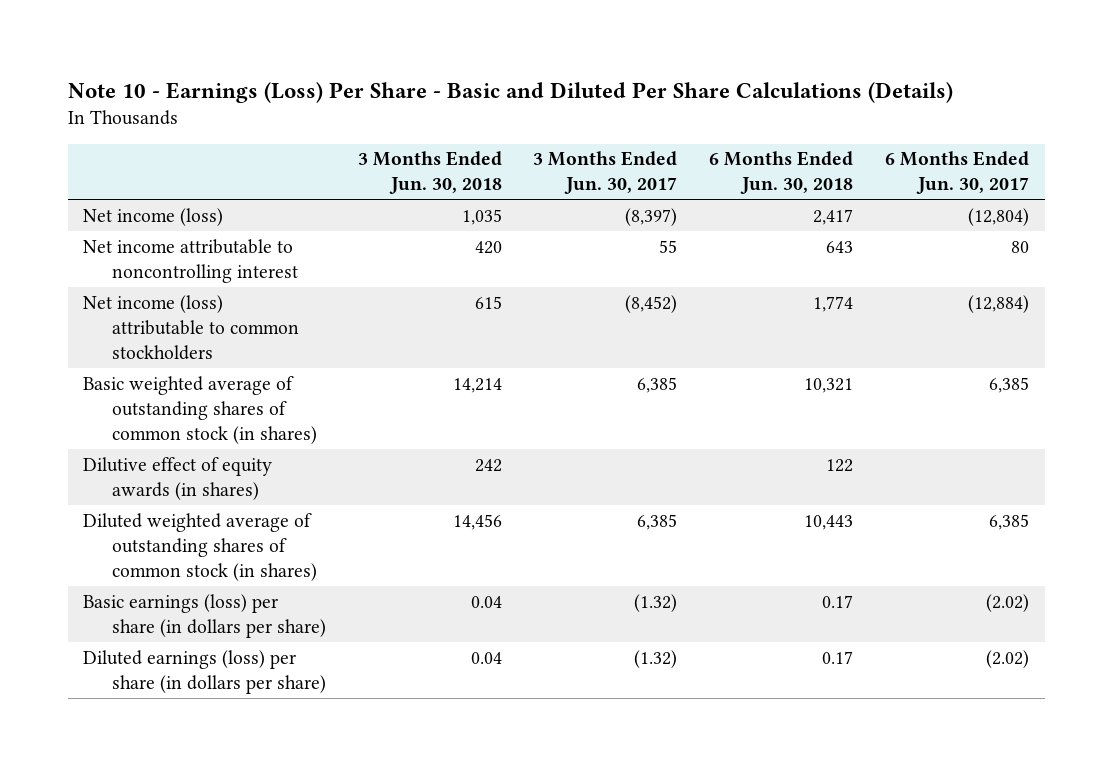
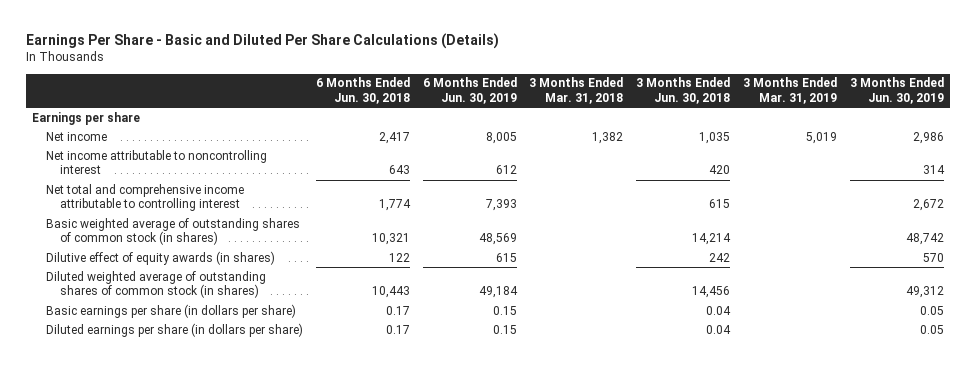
- Note 10 - Earnings (Loss) Per Share - Basic and Diluted Per Share Calculations (Details)
+ Earnings Per Share - Basic and Diluted Per Share Calculations (Details)
- | 3 Months Ended Jun. 30, 2018 | 3 Months Ended Jun. 30, 2017 | 6 Months Ended Jun. 30, 2018 | 6 Months Ended Jun. 30, 2017
+ | 6 Months Ended Jun. 30, 2018 | 6 Months Ended Jun. 30, 2019 | 3 Months Ended Mar. 31, 2018 | 3 Months Ended Jun. 30, 2018 | 3 Months Ended Mar. 31, 2019 | 3 Months Ended Jun. 30, 2019
- Net income (loss) | 1,035 | (8,397) | 2,417 | (12,804)
+ Earnings per share
+ Net income | 2,417 | 8,005 | 1,382 | 1,035 | 5,019 | 2,986
- Net income (loss) attributable to common stockholders | 615 | (8,452) | 1,774 | (12,884)
+ Net total and comprehensive income attributable to controlling interest | 1,774 | 7,393 | | 615 | | 2,672
- Basic earnings (loss) per share (in dollars per share) | 0.04 | (1.32) | 0.17 | (2.02)
- Diluted earnings (loss) per share (in dollars per share) | 0.04 | (1.32) | 0.17 | (2.02)
+ Basic earnings per share (in dollars per share) | 0.17 | 0.15 | | 0.04 | | 0.05
+ Diluted earnings per share (in dollars per share) | 0.17 | 0.15 | | 0.04 | | 0.05

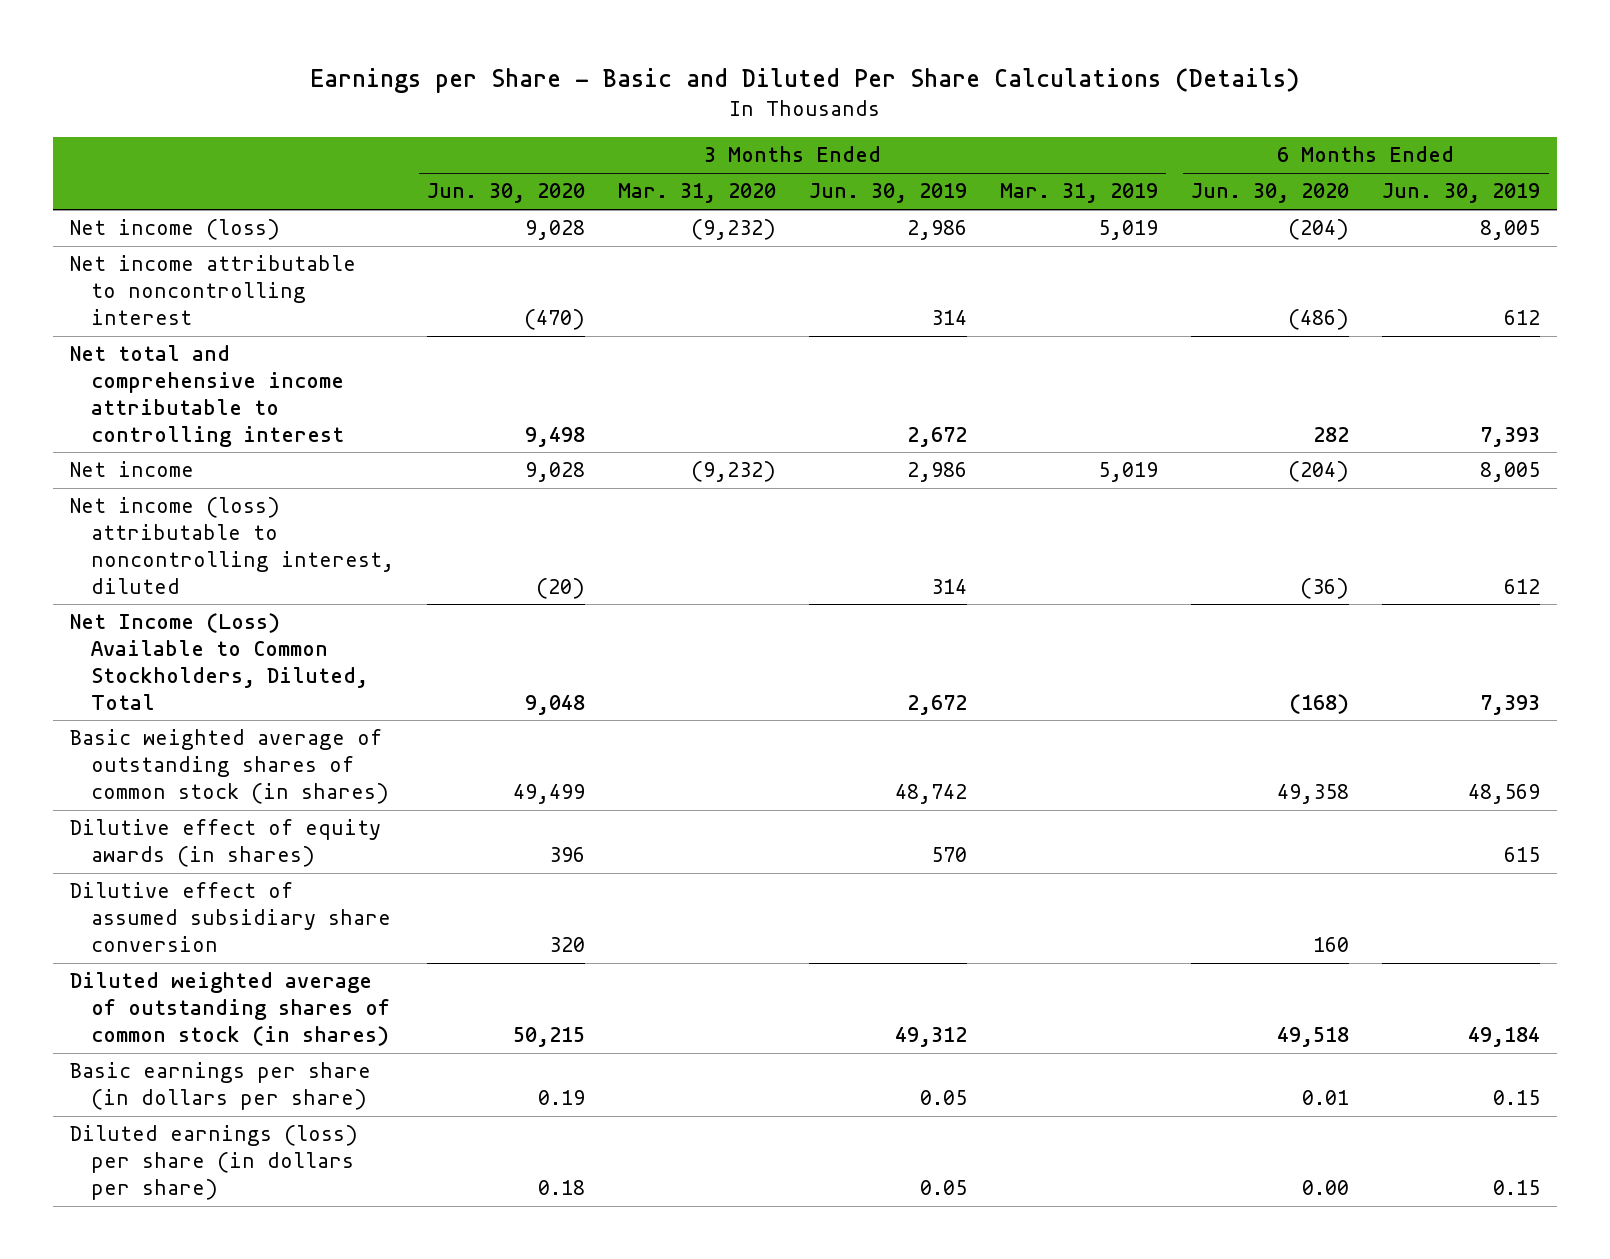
- Earnings Per Share - Basic and Diluted Per Share Calculations (Details)
+ Earnings per Share - Basic and Diluted Per Share Calculations (Details)
- | 6 Months Ended Jun. 30, 2018 | 6 Months Ended Jun. 30, 2019 | 3 Months Ended Mar. 31, 2018 | 3 Months Ended Jun. 30, 2018 | 3 Months Ended Mar. 31, 2019 | 3 Months Ended Jun. 30, 2019
+ | 3 Months Ended Jun. 30, 2020 | 3 Months Ended Mar. 31, 2020 | 3 Months Ended Jun. 30, 2019 | 3 Months Ended Mar. 31, 2019 | 6 Months Ended Jun. 30, 2020 | 6 Months Ended Jun. 30, 2019
- Earnings per share
+ Net income (loss) | 9,028 | (9,232) | 2,986 | 5,019 | (204) | 8,005
moved down: Net income | 9,028 | (9,232) | 2,986 | 5,019 | (204) | 8,005
+ Net income (loss) attributable to noncontrolling interest, diluted | (20) | | 314 | | (36) | 612
+ Net Income (Loss) Available to Common Stockholders, Diluted, Total | 9,048 | | 2,672 | | (168) | 7,393
+ Dilutive effect of assumed subsidiary share conversion | 320 | | | | 160 |
- Diluted earnings per share (in dollars per share) | 0.17 | 0.15 | | 0.04 | | 0.05
+ Diluted earnings (loss) per share (in dollars per share) | 0.18 | | 0.05 | | 0.00 | 0.15

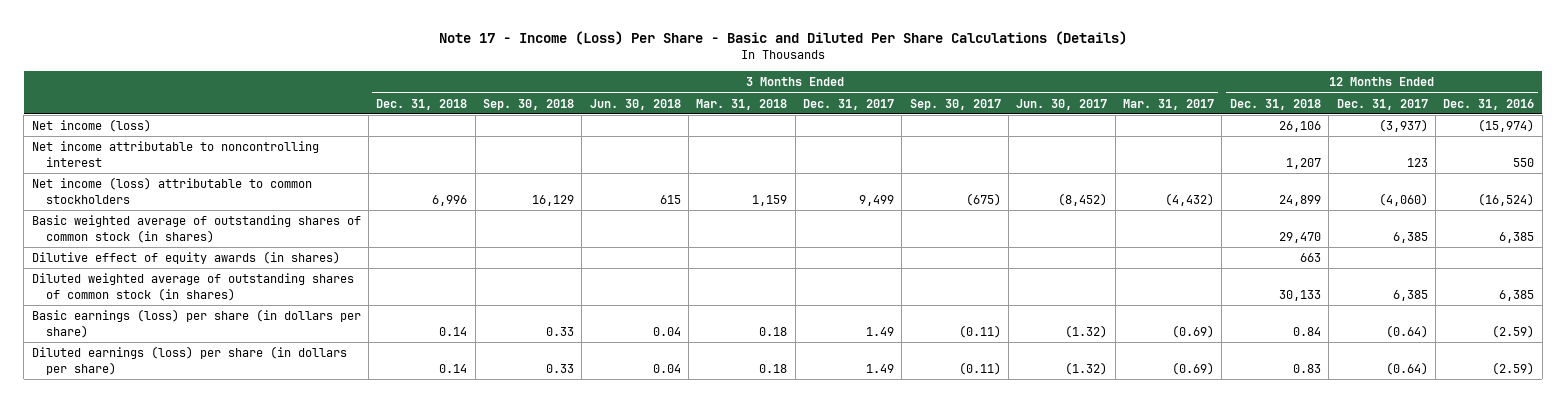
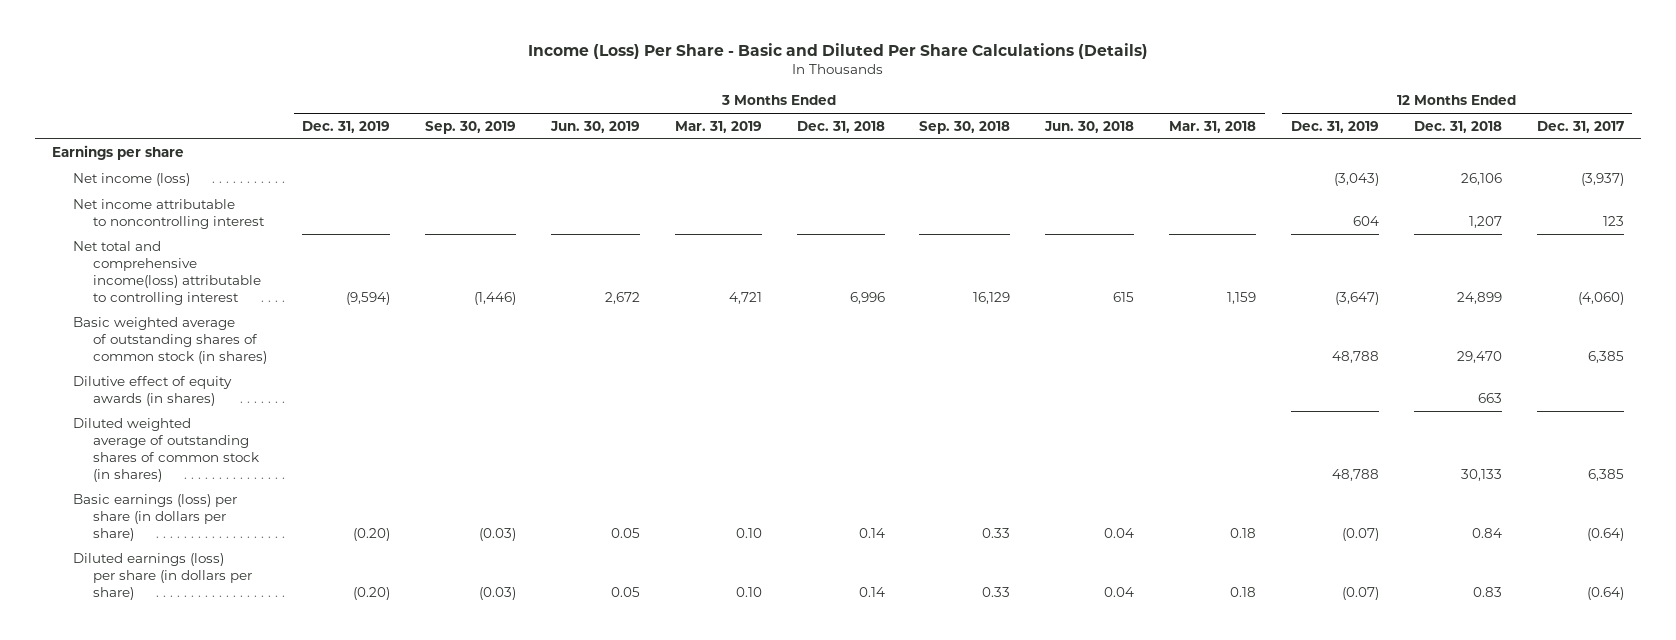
- Note 17 - Income (Loss) Per Share - Basic and Diluted Per Share Calculations (Details)
+ Income (Loss) Per Share - Basic and Diluted Per Share Calculations (Details)
- | 3 Months Ended Dec. 31, 2018 | 3 Months Ended Sep. 30, 2018 | 3 Months Ended Jun. 30, 2018 | 3 Months Ended Mar. 31, 2018 | 3 Months Ended Dec. 31, 2017 | 3 Months Ended Sep. 30, 2017 | 3 Months Ended Jun. 30, 2017 | 3 Months Ended Mar. 31, 2017 | 12 Months Ended Dec. 31, 2018 | 12 Months Ended Dec. 31, 2017 | 12 Months Ended Dec. 31, 2016
+ | 3 Months Ended Dec. 31, 2019 | 3 Months Ended Sep. 30, 2019 | 3 Months Ended Jun. 30, 2019 | 3 Months Ended Mar. 31, 2019 | 3 Months Ended Dec. 31, 2018 | 3 Months Ended Sep. 30, 2018 | 3 Months Ended Jun. 30, 2018 | 3 Months Ended Mar. 31, 2018 | 12 Months Ended Dec. 31, 2019 | 12 Months Ended Dec. 31, 2018 | 12 Months Ended Dec. 31, 2017
+ Earnings per share
- Net income (loss) attributable to common stockholders | 6,996 | 16,129 | 615 | 1,159 | 9,499 | (675) | (8,452) | (4,432) | 24,899 | (4,060) | (16,524)
+ Net total and comprehensive income(loss) attributable to controlling interest | (9,594) | (1,446) | 2,672 | 4,721 | 6,996 | 16,129 | 615 | 1,159 | (3,647) | 24,899 | (4,060)

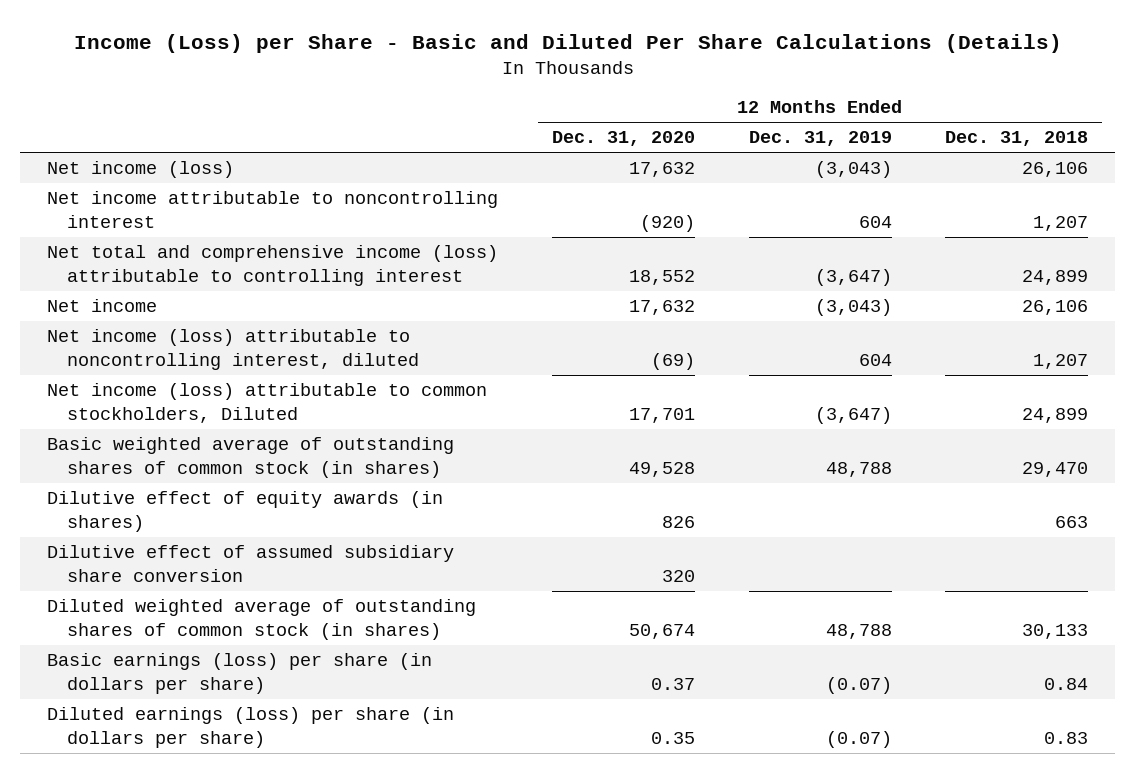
- Income (Loss) Per Share - Basic and Diluted Per Share Calculations (Details)
+ Income (Loss) per Share - Basic and Diluted Per Share Calculations (Details)
- | 3 Months Ended Dec. 31, 2019 | 3 Months Ended Sep. 30, 2019 | 3 Months Ended Jun. 30, 2019 | 3 Months Ended Mar. 31, 2019 | 3 Months Ended Dec. 31, 2018 | 3 Months Ended Sep. 30, 2018 | 3 Months Ended Jun. 30, 2018 | 3 Months Ended Mar. 31, 2018 | 12 Months Ended Dec. 31, 2019 | 12 Months Ended Dec. 31, 2018 | 12 Months Ended Dec. 31, 2017
+ | 12 Months Ended Dec. 31, 2020 | 12 Months Ended Dec. 31, 2019 | 12 Months Ended Dec. 31, 2018
- Earnings per share
- Net total and comprehensive income(loss) attributable to controlling interest | (9,594) | (1,446) | 2,672 | 4,721 | 6,996 | 16,129 | 615 | 1,159 | (3,647) | 24,899 | (4,060)
+ Net total and comprehensive income (loss) attributable to controlling interest | 18,552 | (3,647) | 24,899
+ Net income | 17,632 | (3,043) | 26,106
+ Net income (loss) attributable to noncontrolling interest, diluted | (69) | 604 | 1,207
+ Net income (loss) attributable to common stockholders, Diluted | 17,701 | (3,647) | 24,899
+ Dilutive effect of assumed subsidiary share conversion | 320 | |

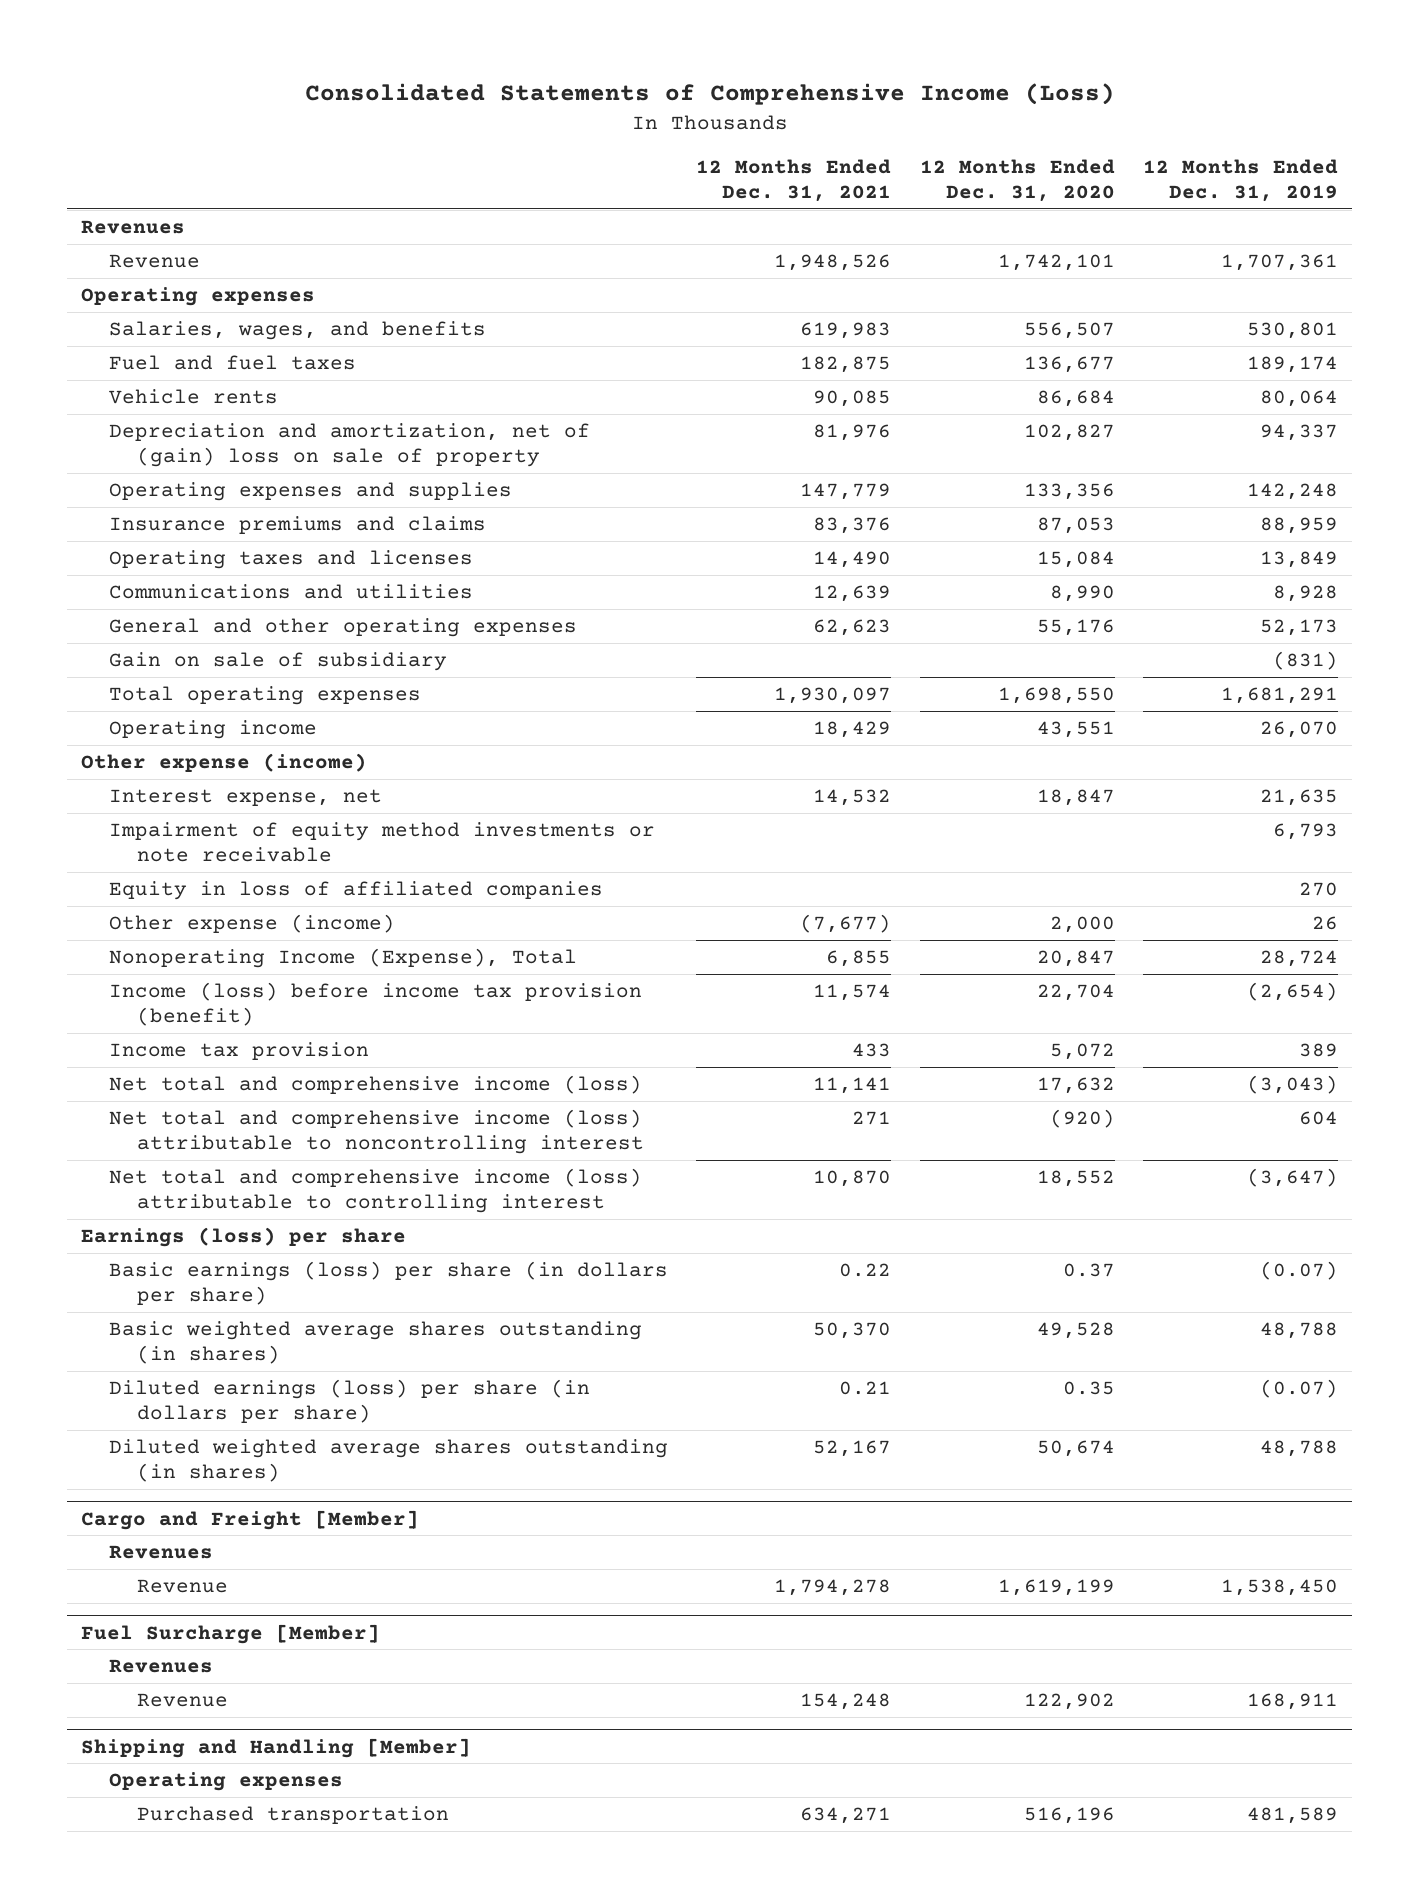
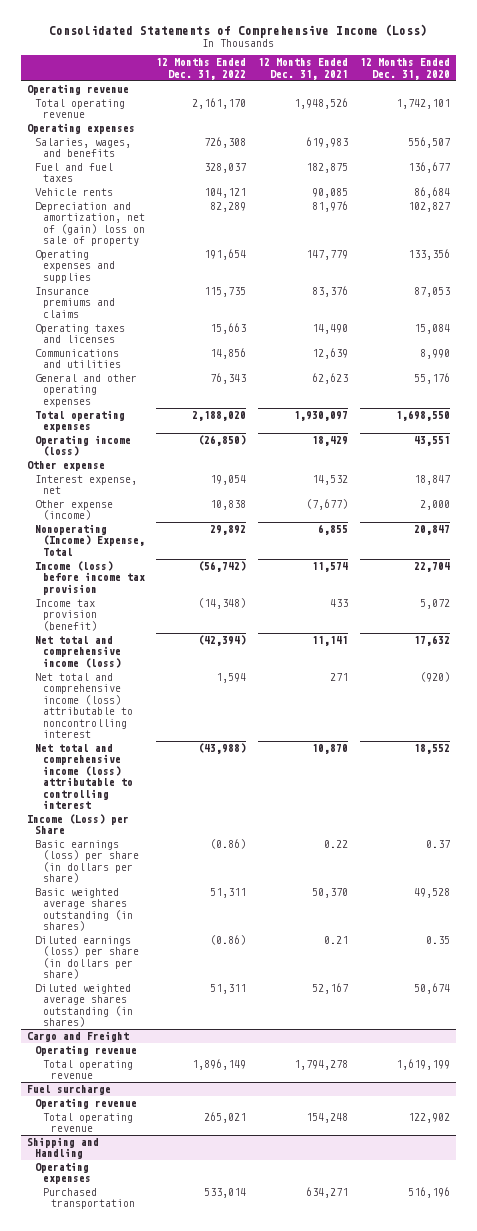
- | 12 Months Ended Dec. 31, 2021 | 12 Months Ended Dec. 31, 2020 | 12 Months Ended Dec. 31, 2019
+ | 12 Months Ended Dec. 31, 2022 | 12 Months Ended Dec. 31, 2021 | 12 Months Ended Dec. 31, 2020
- Revenues
- Revenue | 1,948,526 | 1,742,101 | 1,707,361
+ Operating revenue
+ Total operating revenue | 2,161,170 | 1,948,526 | 1,742,101
- Gain on sale of subsidiary | | | (831)
- Operating income | 18,429 | 43,551 | 26,070
- Other expense (income)
+ Operating income (loss) | (26,850) | 18,429 | 43,551
+ Other expense
- Impairment of equity method investments or note receivable | | | 6,793
- Equity in loss of affiliated companies | | | 270
- Nonoperating Income (Expense), Total | 6,855 | 20,847 | 28,724
- Income (loss) before income tax provision (benefit) | 11,574 | 22,704 | (2,654)
- Income tax provision | 433 | 5,072 | 389
+ Nonoperating (Income) Expense, Total | 29,892 | 6,855 | 20,847
+ Income (loss) before income tax provision | (56,742) | 11,574 | 22,704
+ Income tax provision (benefit) | (14,348) | 433 | 5,072
- Earnings (loss) per share
+ Income (Loss) per Share
- Cargo and Freight [Member]
- Revenues
- Revenue | 1,794,278 | 1,619,199 | 1,538,450
- Fuel Surcharge [Member]
- Revenues
- Revenue | 154,248 | 122,902 | 168,911
- Shipping and Handling [Member]
+ Cargo and Freight
+ Operating revenue
+ Total operating revenue | 1,896,149 | 1,794,278 | 1,619,199
+ Fuel surcharge
+ Operating revenue
+ Total operating revenue | 265,021 | 154,248 | 122,902
+ Shipping and Handling

